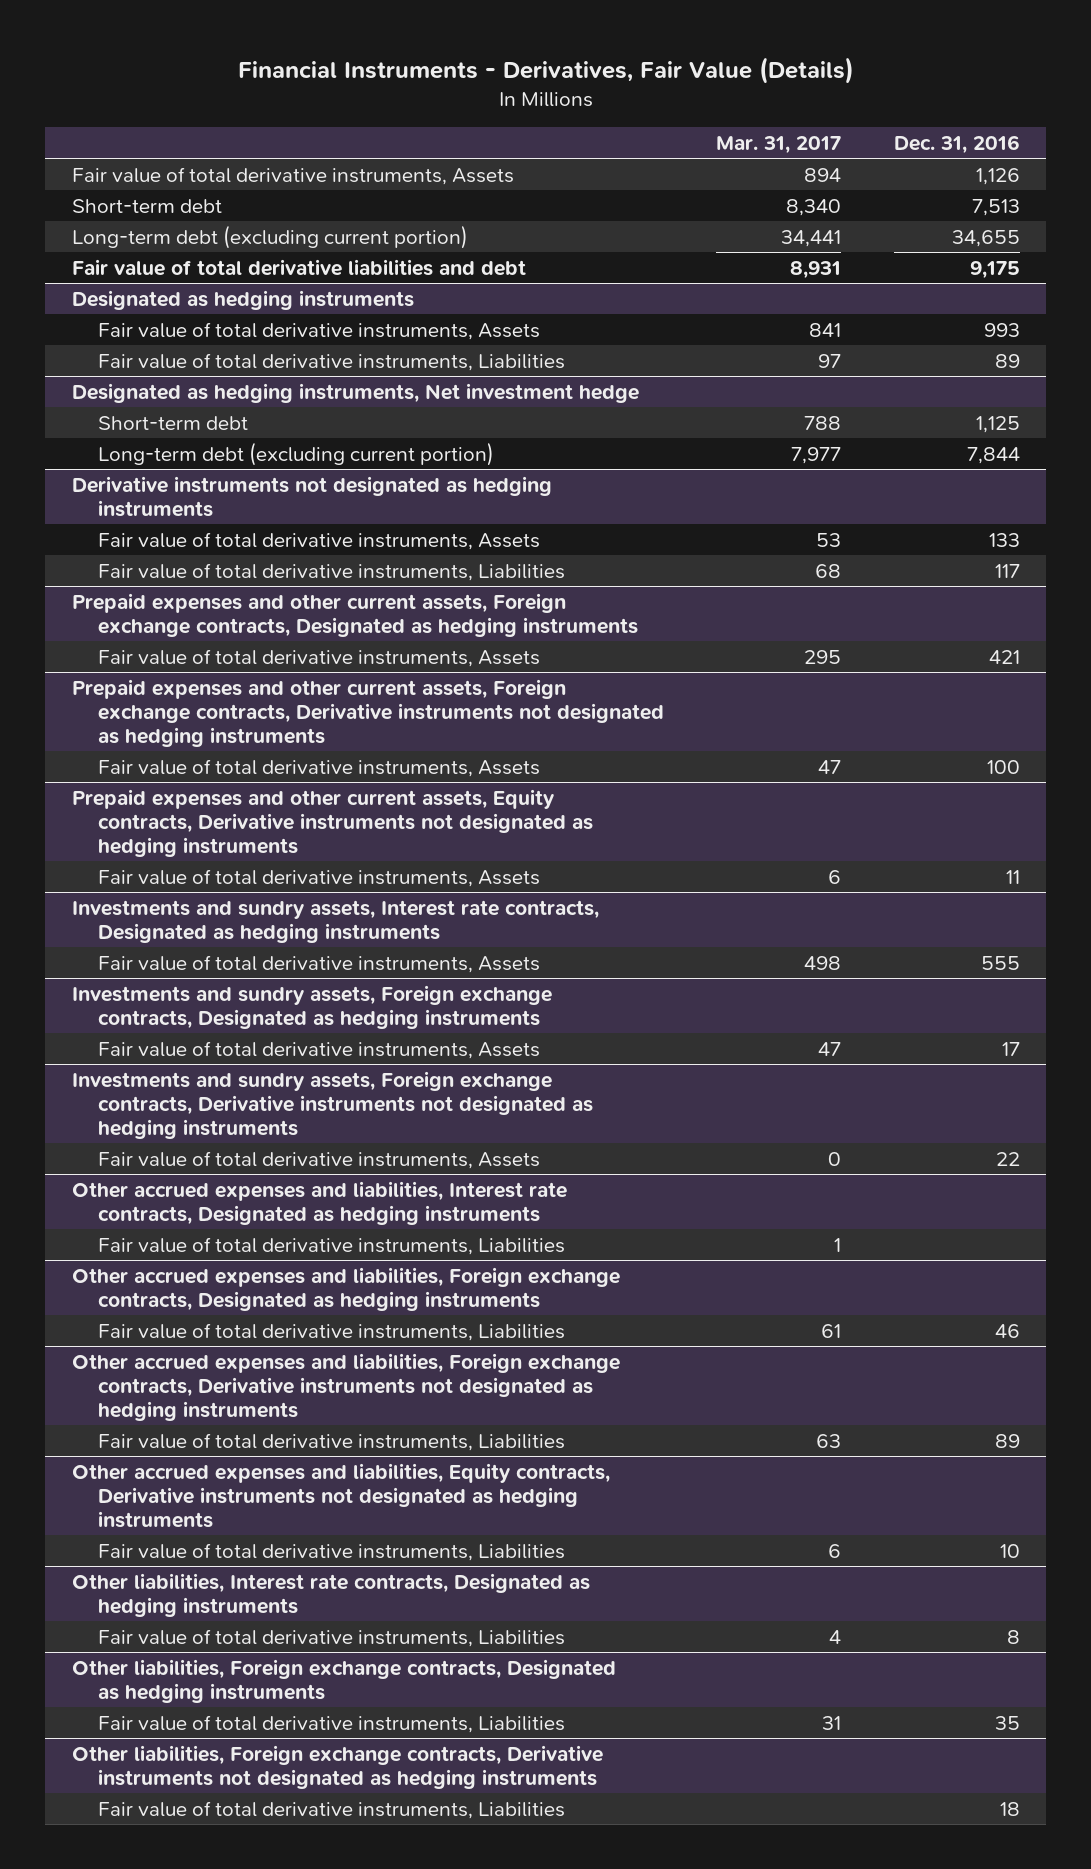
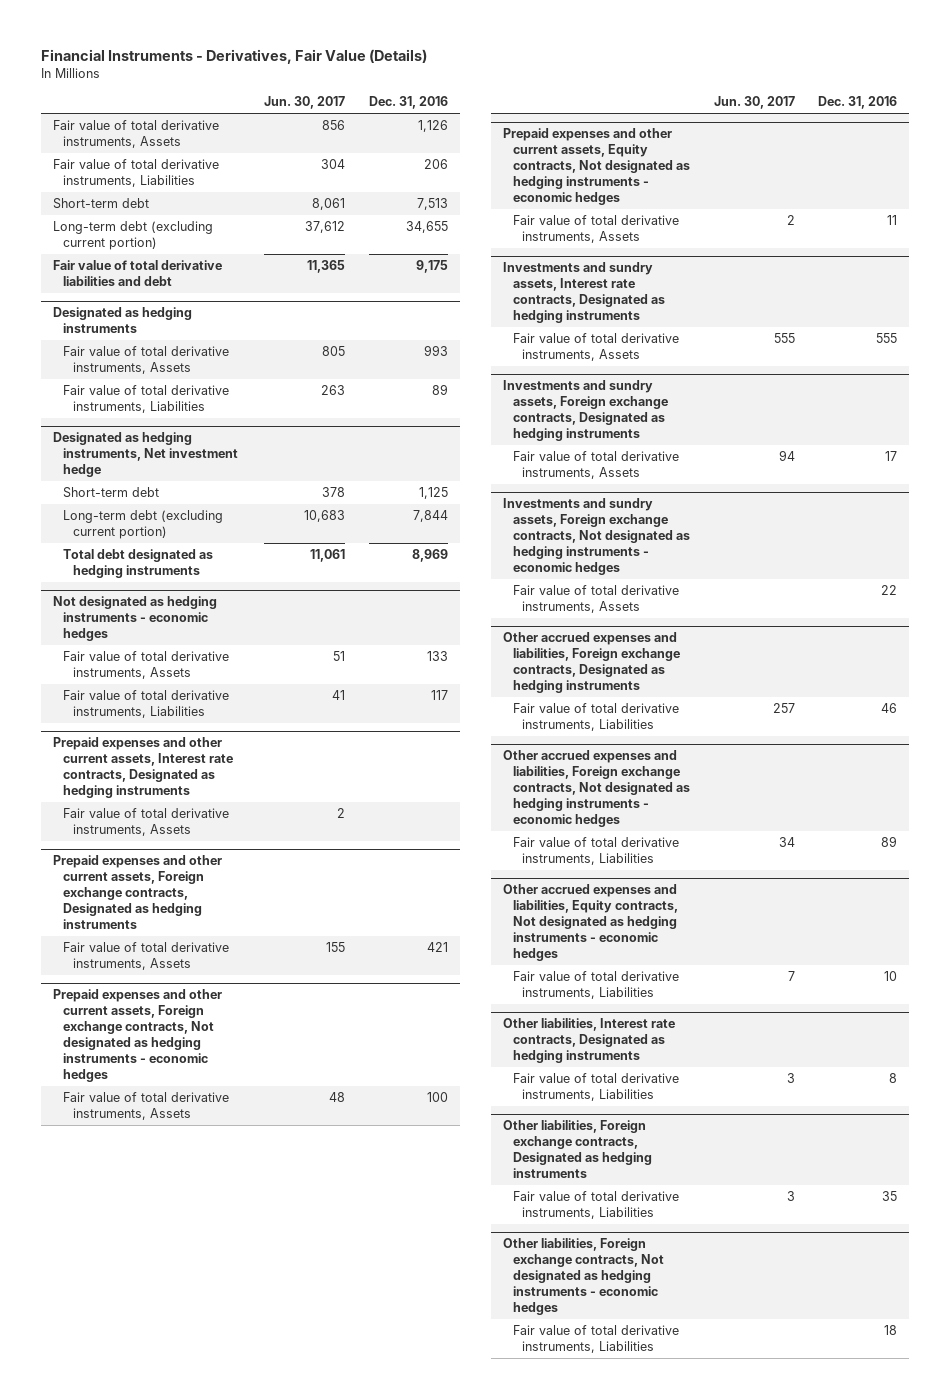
- | Mar. 31, 2017 | Dec. 31, 2016
+ | Jun. 30, 2017 | Dec. 31, 2016
+ Fair value of total derivative instruments, Liabilities | 304 | 206
- Derivative instruments not designated as hedging instruments
@ Designated as hedging instruments, Net investment hedge
+ Total debt designated as hedging instruments | 11,061 | 8,969
+ Not designated as hedging instruments - economic hedges
+ Prepaid expenses and other current assets, Interest rate contracts, Designated as hedging instruments
+ Fair value of total derivative instruments, Assets | 2 |
- Prepaid expenses and other current assets, Foreign exchange contracts, Derivative instruments not designated as hedging instruments
+ Prepaid expenses and other current assets, Foreign exchange contracts, Not designated as hedging instruments - economic hedges
- Prepaid expenses and other current assets, Equity contracts, Derivative instruments not designated as hedging instruments
+ Prepaid expenses and other current assets, Equity contracts, Not designated as hedging instruments - economic hedges
- Investments and sundry assets, Foreign exchange contracts, Derivative instruments not designated as hedging instruments
+ Investments and sundry assets, Foreign exchange contracts, Not designated as hedging instruments - economic hedges
- Other accrued expenses and liabilities, Interest rate contracts, Designated as hedging instruments
- Fair value of total derivative instruments, Liabilities | 1 |
- Other accrued expenses and liabilities, Foreign exchange contracts, Derivative instruments not designated as hedging instruments
+ Other accrued expenses and liabilities, Foreign exchange contracts, Not designated as hedging instruments - economic hedges
- Other accrued expenses and liabilities, Equity contracts, Derivative instruments not designated as hedging instruments
+ Other accrued expenses and liabilities, Equity contracts, Not designated as hedging instruments - economic hedges
- Other liabilities, Foreign exchange contracts, Derivative instruments not designated as hedging instruments
+ Other liabilities, Foreign exchange contracts, Not designated as hedging instruments - economic hedges

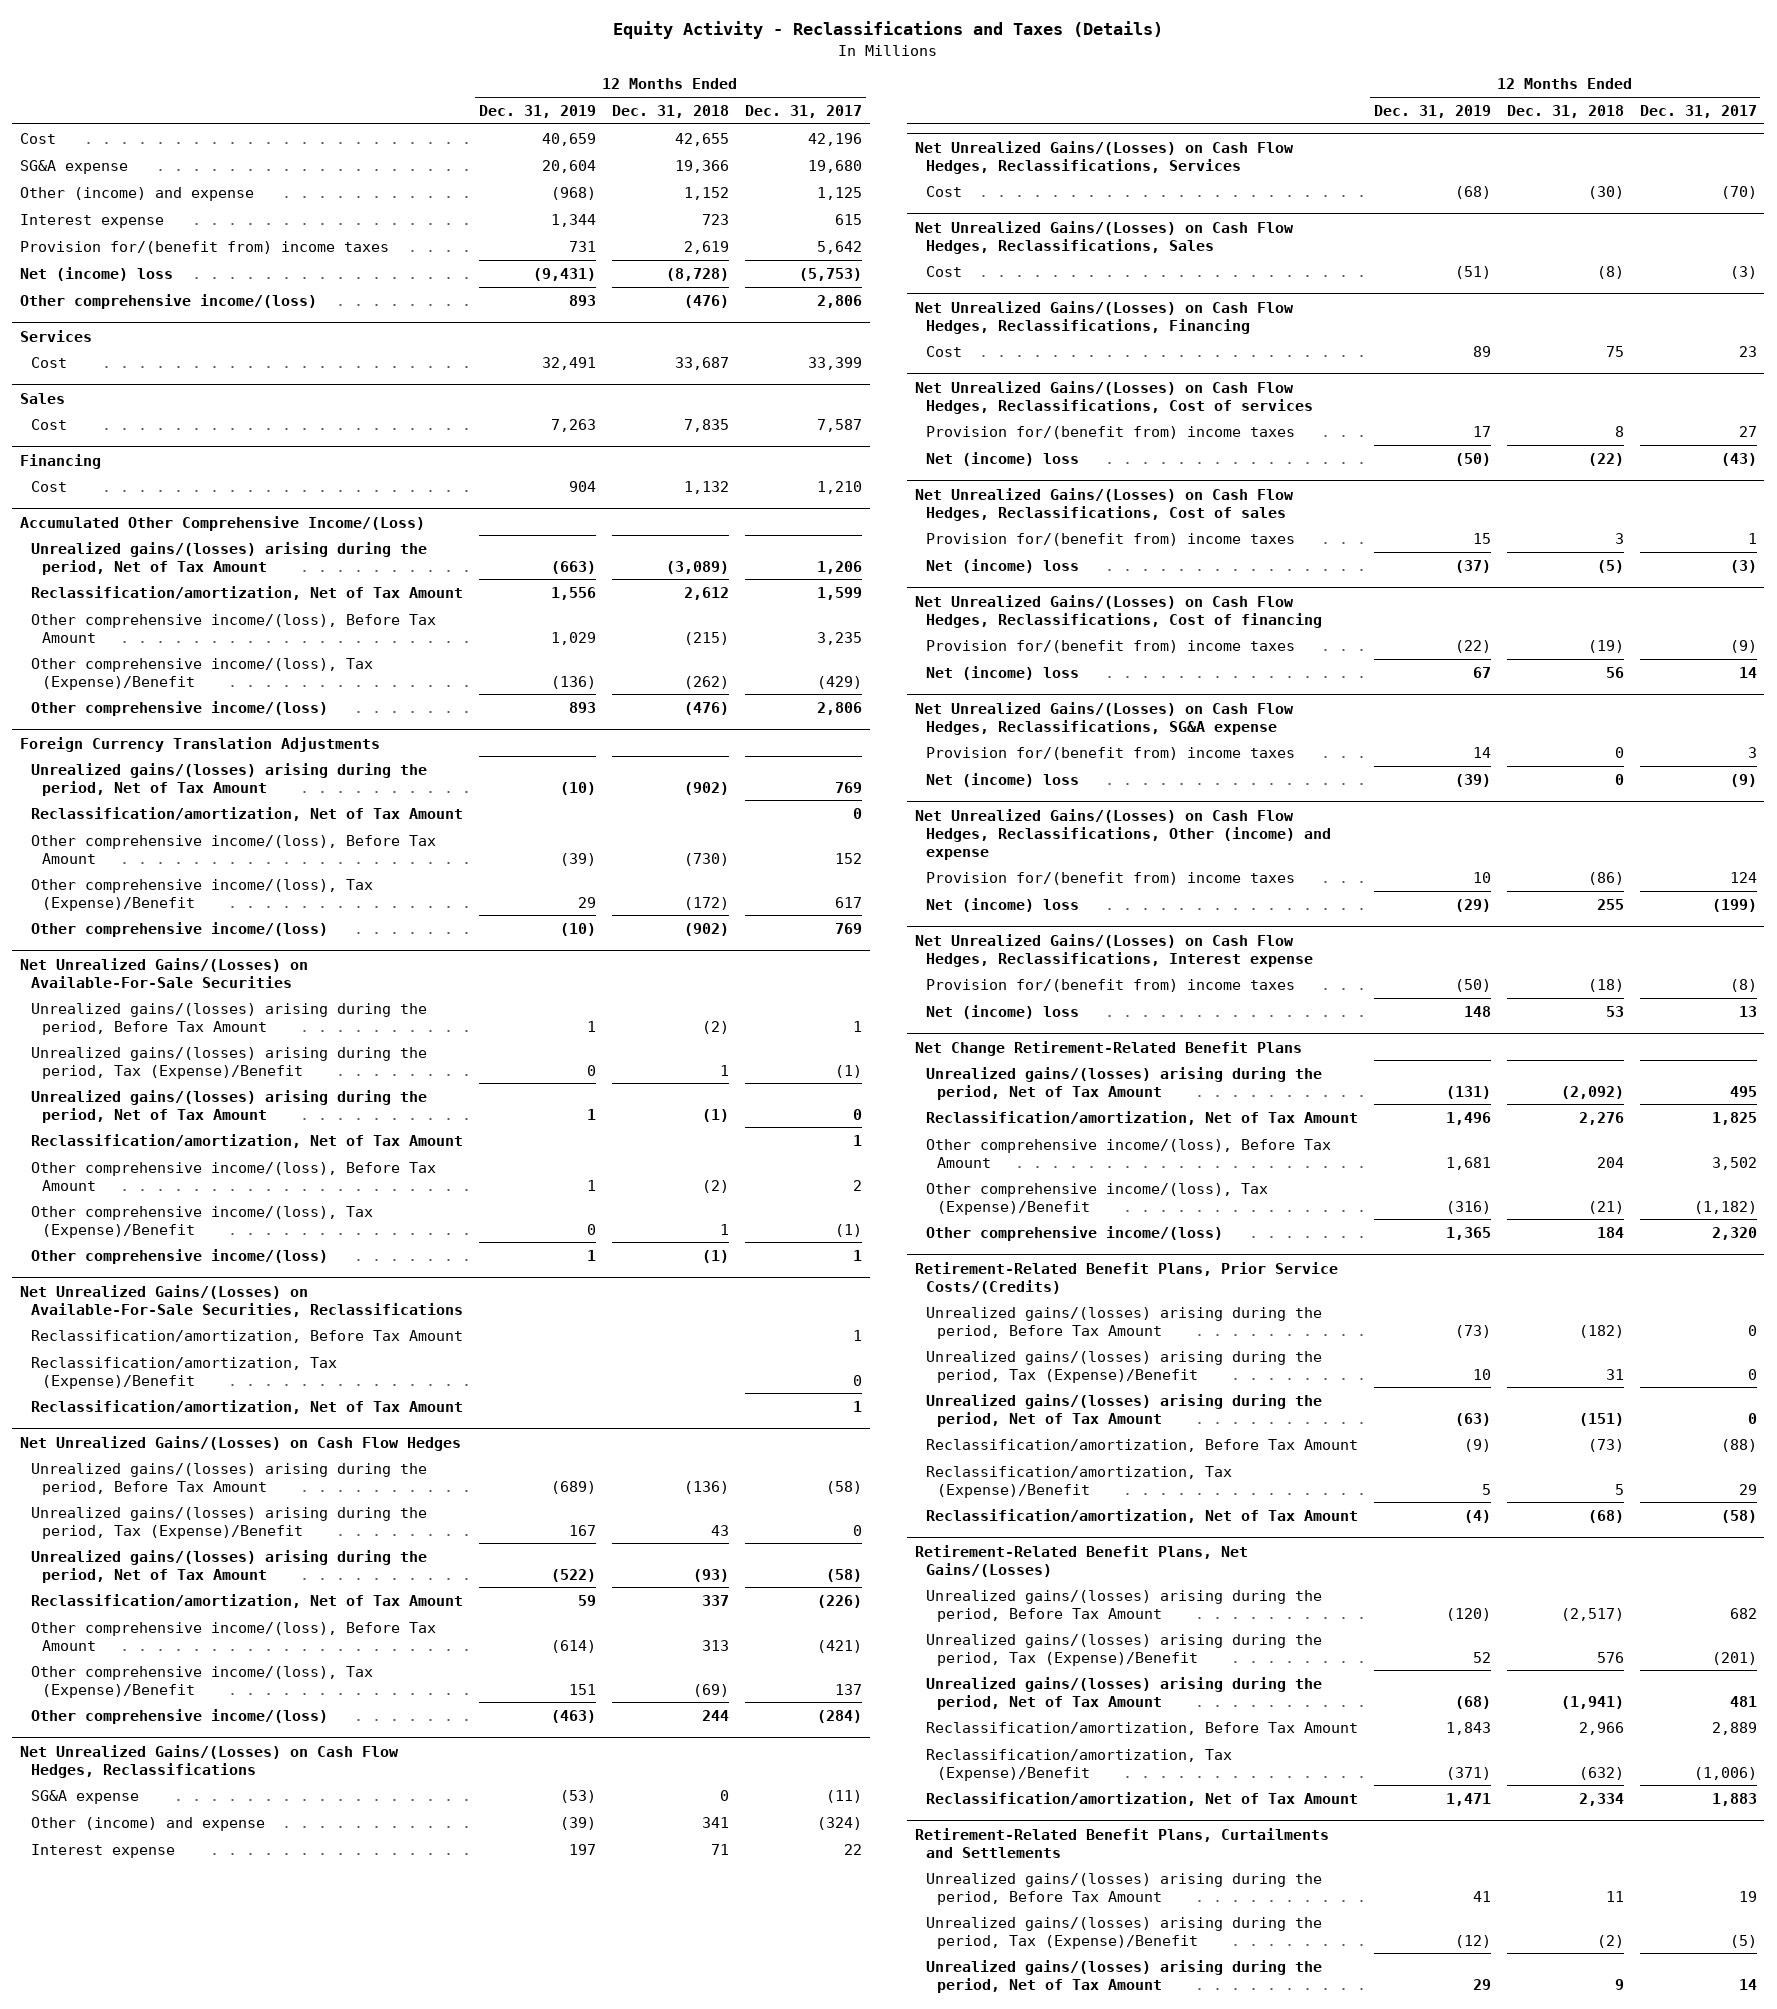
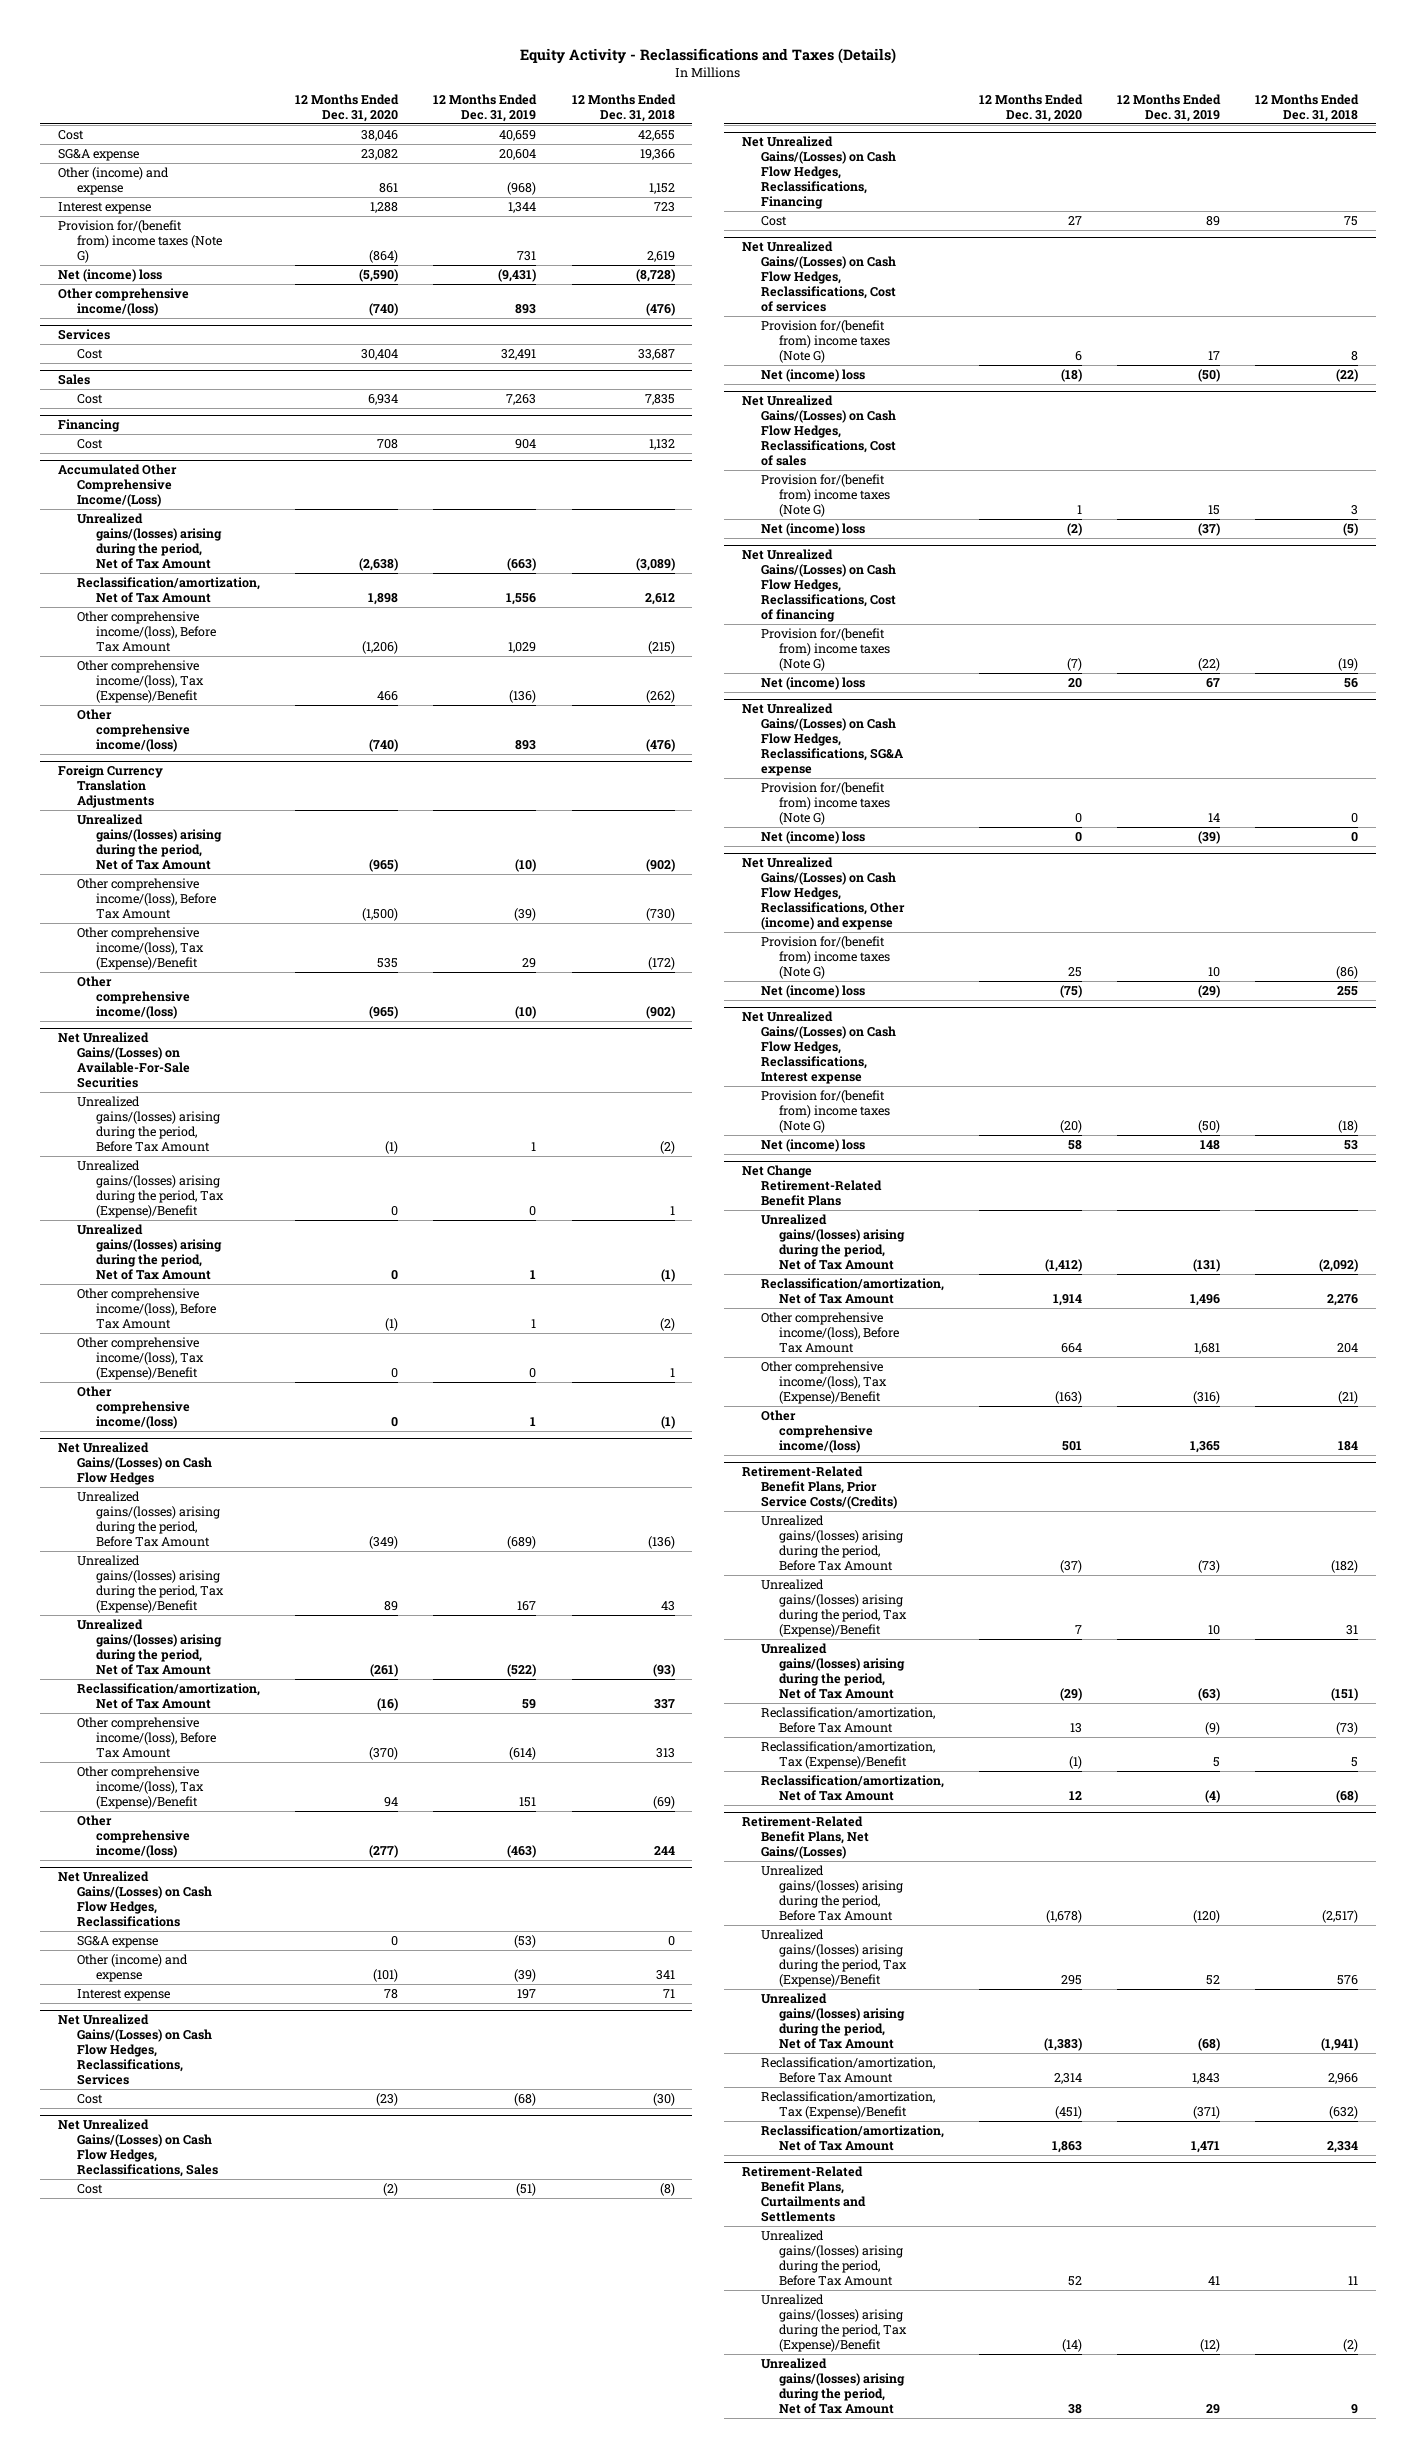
- | 12 Months Ended Dec. 31, 2019 | 12 Months Ended Dec. 31, 2018 | 12 Months Ended Dec. 31, 2017
+ | 12 Months Ended Dec. 31, 2020 | 12 Months Ended Dec. 31, 2019 | 12 Months Ended Dec. 31, 2018
- Provision for/(benefit from) income taxes | 731 | 2,619 | 5,642
+ Provision for/(benefit from) income taxes (Note G) | (864) | 731 | 2,619
@ Foreign Currency Translation Adjustments
- Reclassification/amortization, Net of Tax Amount | | | 0
@ Net Unrealized Gains/(Losses) on Available-For-Sale Securities
- Reclassification/amortization, Net of Tax Amount | | | 1
- Net Unrealized Gains/(Losses) on Available-For-Sale Securities, Reclassifications
- Reclassification/amortization, Before Tax Amount | | | 1
- Reclassification/amortization, Tax (Expense)/Benefit | | | 0
- Reclassification/amortization, Net of Tax Amount | | | 1
@ Net Unrealized Gains/(Losses) on Cash Flow Hedges, Reclassifications, Cost of services
- Provision for/(benefit from) income taxes | 17 | 8 | 27
+ Provision for/(benefit from) income taxes (Note G) | 6 | 17 | 8
@ Net Unrealized Gains/(Losses) on Cash Flow Hedges, Reclassifications, Cost of sales
- Provision for/(benefit from) income taxes | 15 | 3 | 1
+ Provision for/(benefit from) income taxes (Note G) | 1 | 15 | 3
@ Net Unrealized Gains/(Losses) on Cash Flow Hedges, Reclassifications, Cost of financing
- Provision for/(benefit from) income taxes | (22) | (19) | (9)
+ Provision for/(benefit from) income taxes (Note G) | (7) | (22) | (19)
@ Net Unrealized Gains/(Losses) on Cash Flow Hedges, Reclassifications, SG&A expense
- Provision for/(benefit from) income taxes | 14 | 0 | 3
+ Provision for/(benefit from) income taxes (Note G) | 0 | 14 | 0
@ Net Unrealized Gains/(Losses) on Cash Flow Hedges, Reclassifications, Other (income) and expense
- Provision for/(benefit from) income taxes | 10 | (86) | 124
+ Provision for/(benefit from) income taxes (Note G) | 25 | 10 | (86)
@ Net Unrealized Gains/(Losses) on Cash Flow Hedges, Reclassifications, Interest expense
- Provision for/(benefit from) income taxes | (50) | (18) | (8)
+ Provision for/(benefit from) income taxes (Note G) | (20) | (50) | (18)

